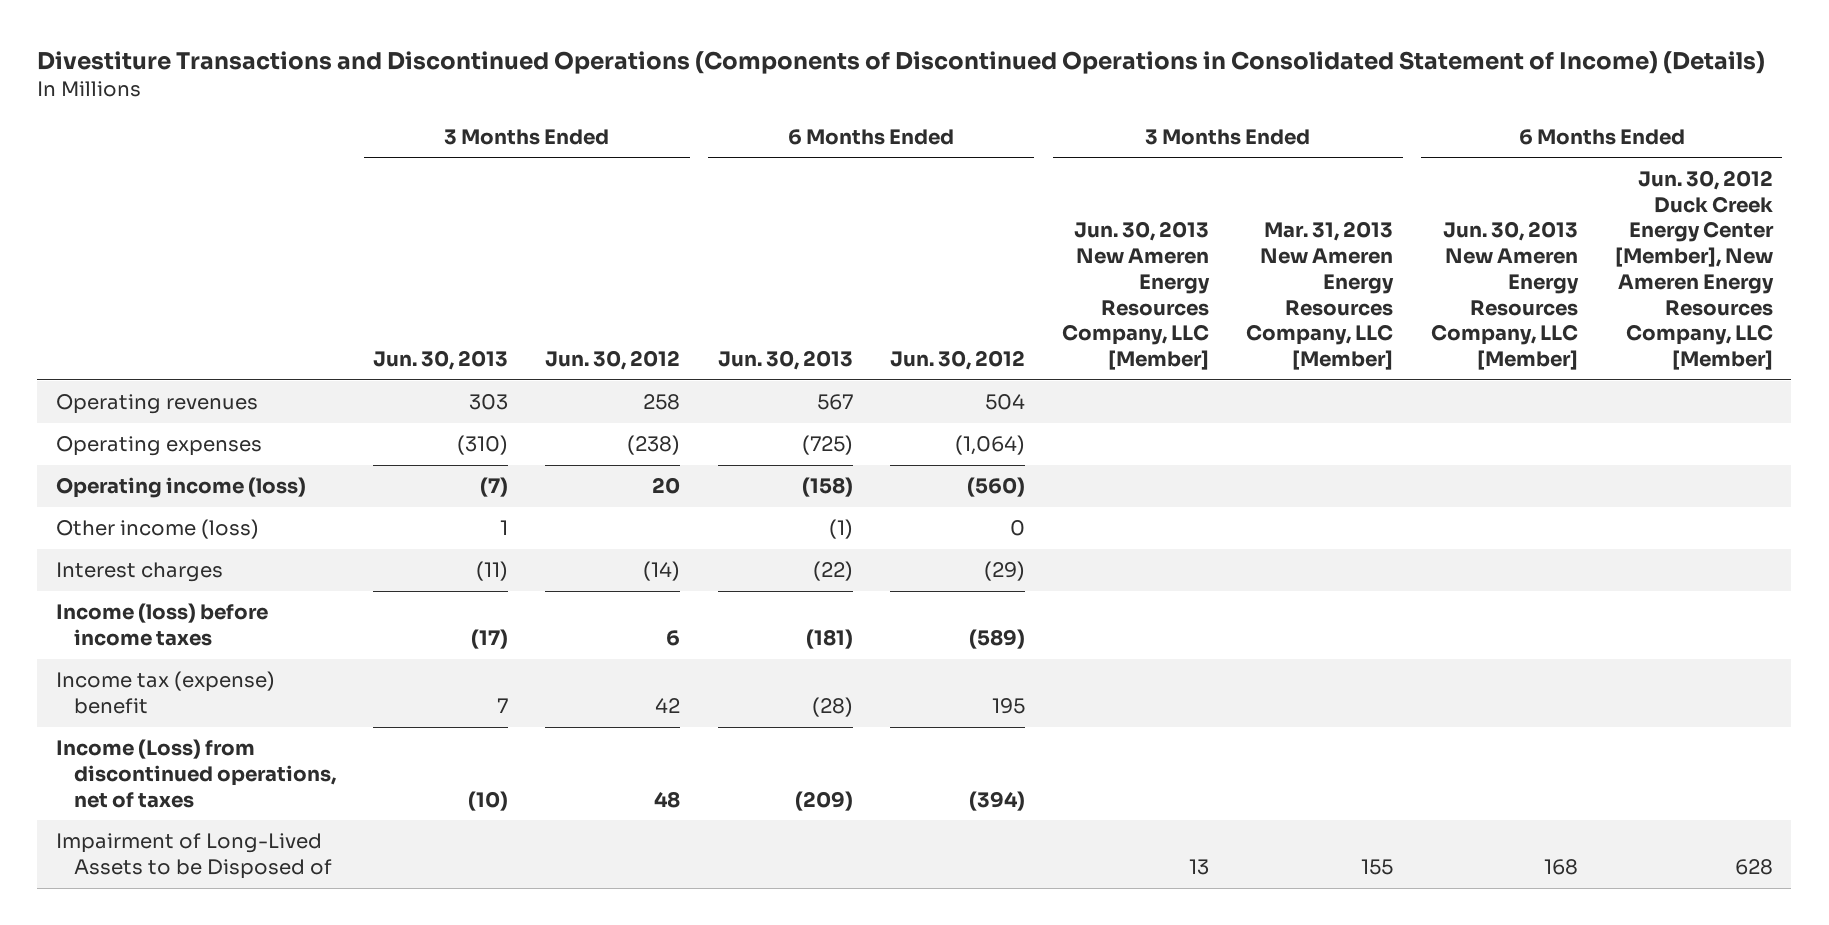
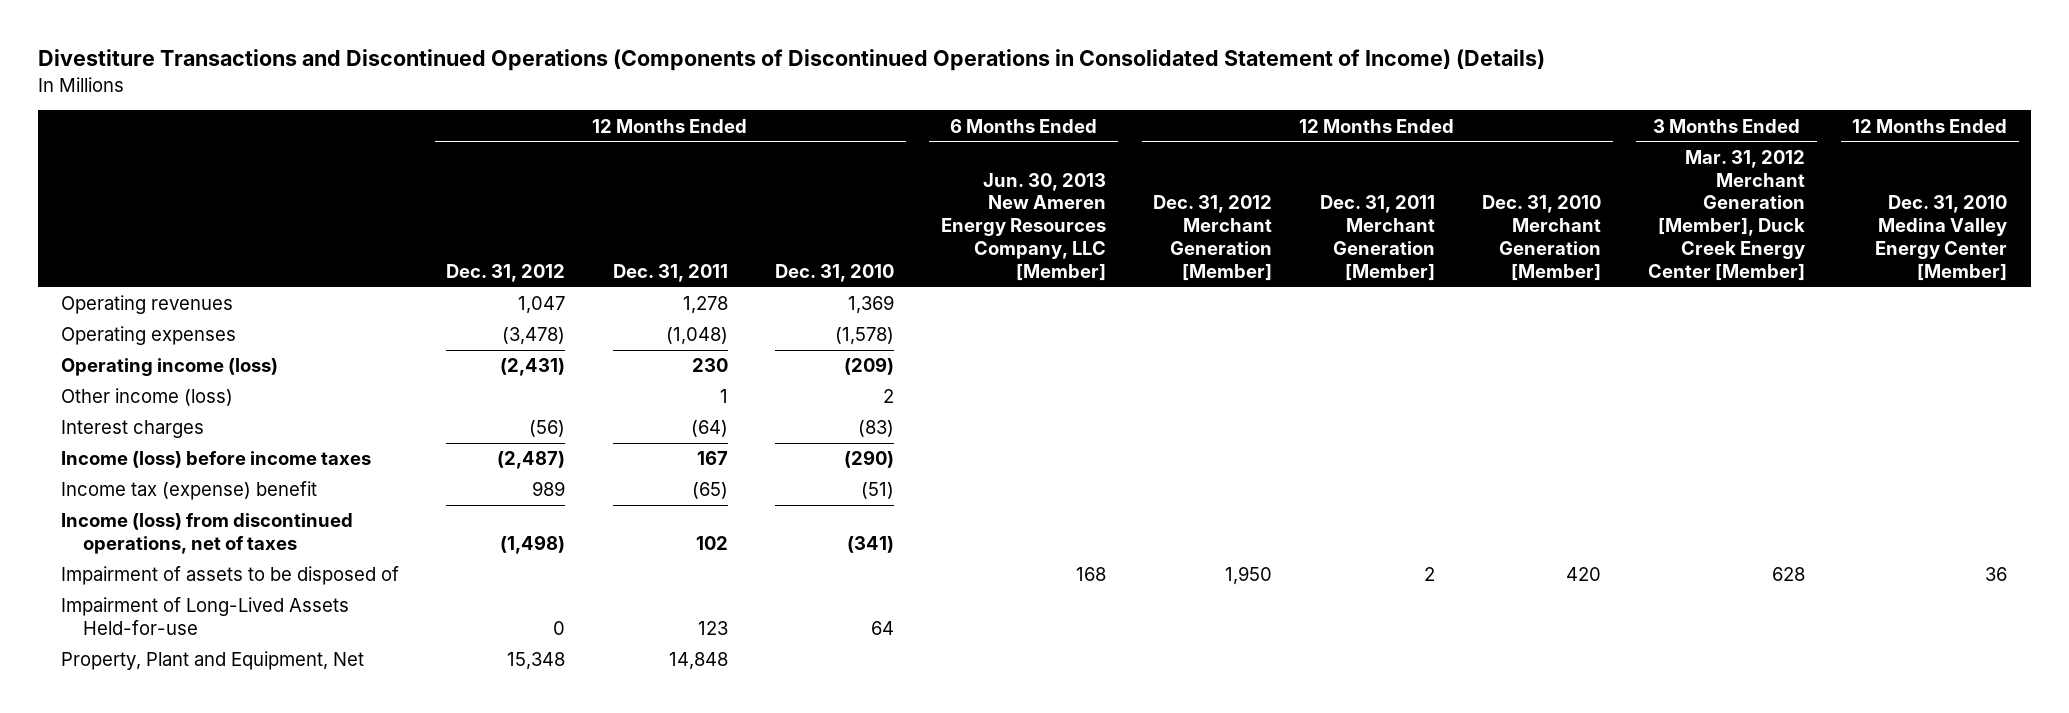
- | 3 Months Ended Jun. 30, 2013 | 3 Months Ended Jun. 30, 2012 | 6 Months Ended Jun. 30, 2013 | 6 Months Ended Jun. 30, 2012 | 3 Months Ended Jun. 30, 2013 New Ameren Energy Resources Company, LLC [Member] | 3 Months Ended Mar. 31, 2013 New Ameren Energy Resources Company, LLC [Member] | 6 Months Ended Jun. 30, 2013 New Ameren Energy Resources Company, LLC [Member] | 6 Months Ended Jun. 30, 2012 Duck Creek Energy Center [Member], New Ameren Energy Resources Company, LLC [Member]
+ | 12 Months Ended Dec. 31, 2012 | 12 Months Ended Dec. 31, 2011 | 12 Months Ended Dec. 31, 2010 | 6 Months Ended Jun. 30, 2013 New Ameren Energy Resources Company, LLC [Member] | 12 Months Ended Dec. 31, 2012 Merchant Generation [Member] | 12 Months Ended Dec. 31, 2011 Merchant Generation [Member] | 12 Months Ended Dec. 31, 2010 Merchant Generation [Member] | 3 Months Ended Mar. 31, 2012 Merchant Generation [Member], Duck Creek Energy Center [Member] | 12 Months Ended Dec. 31, 2010 Medina Valley Energy Center [Member]
- Income (Loss) from discontinued operations, net of taxes | (10) | 48 | (209) | (394) | | | |
- Impairment of Long-Lived Assets to be Disposed of | | | | | 13 | 155 | 168 | 628
+ Income (loss) from discontinued operations, net of taxes | (1,498) | 102 | (341) | | | | | |
+ Impairment of assets to be disposed of | | | | 168 | 1,950 | 2 | 420 | 628 | 36
+ Impairment of Long-Lived Assets Held-for-use | 0 | 123 | 64 | | | | | |
+ Property, Plant and Equipment, Net | 15,348 | 14,848 | | | | | | |

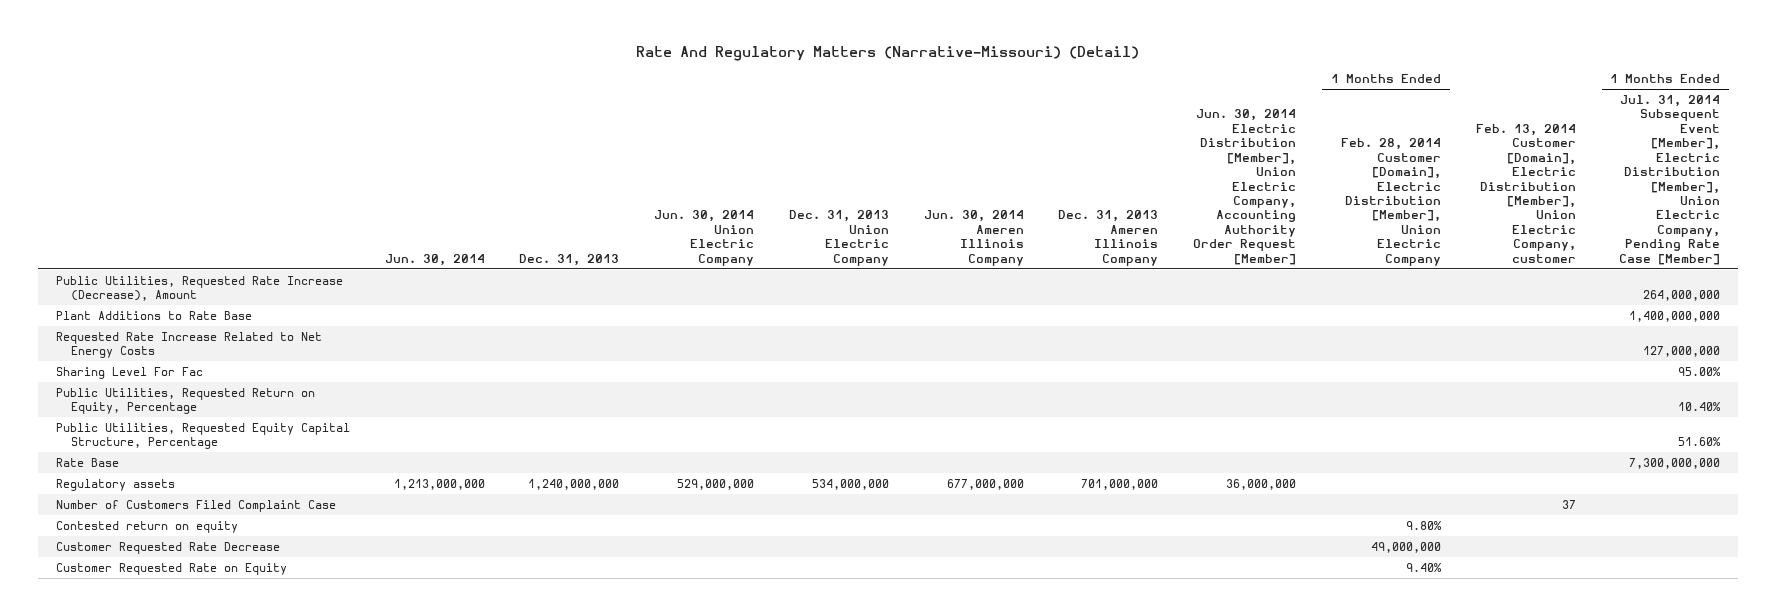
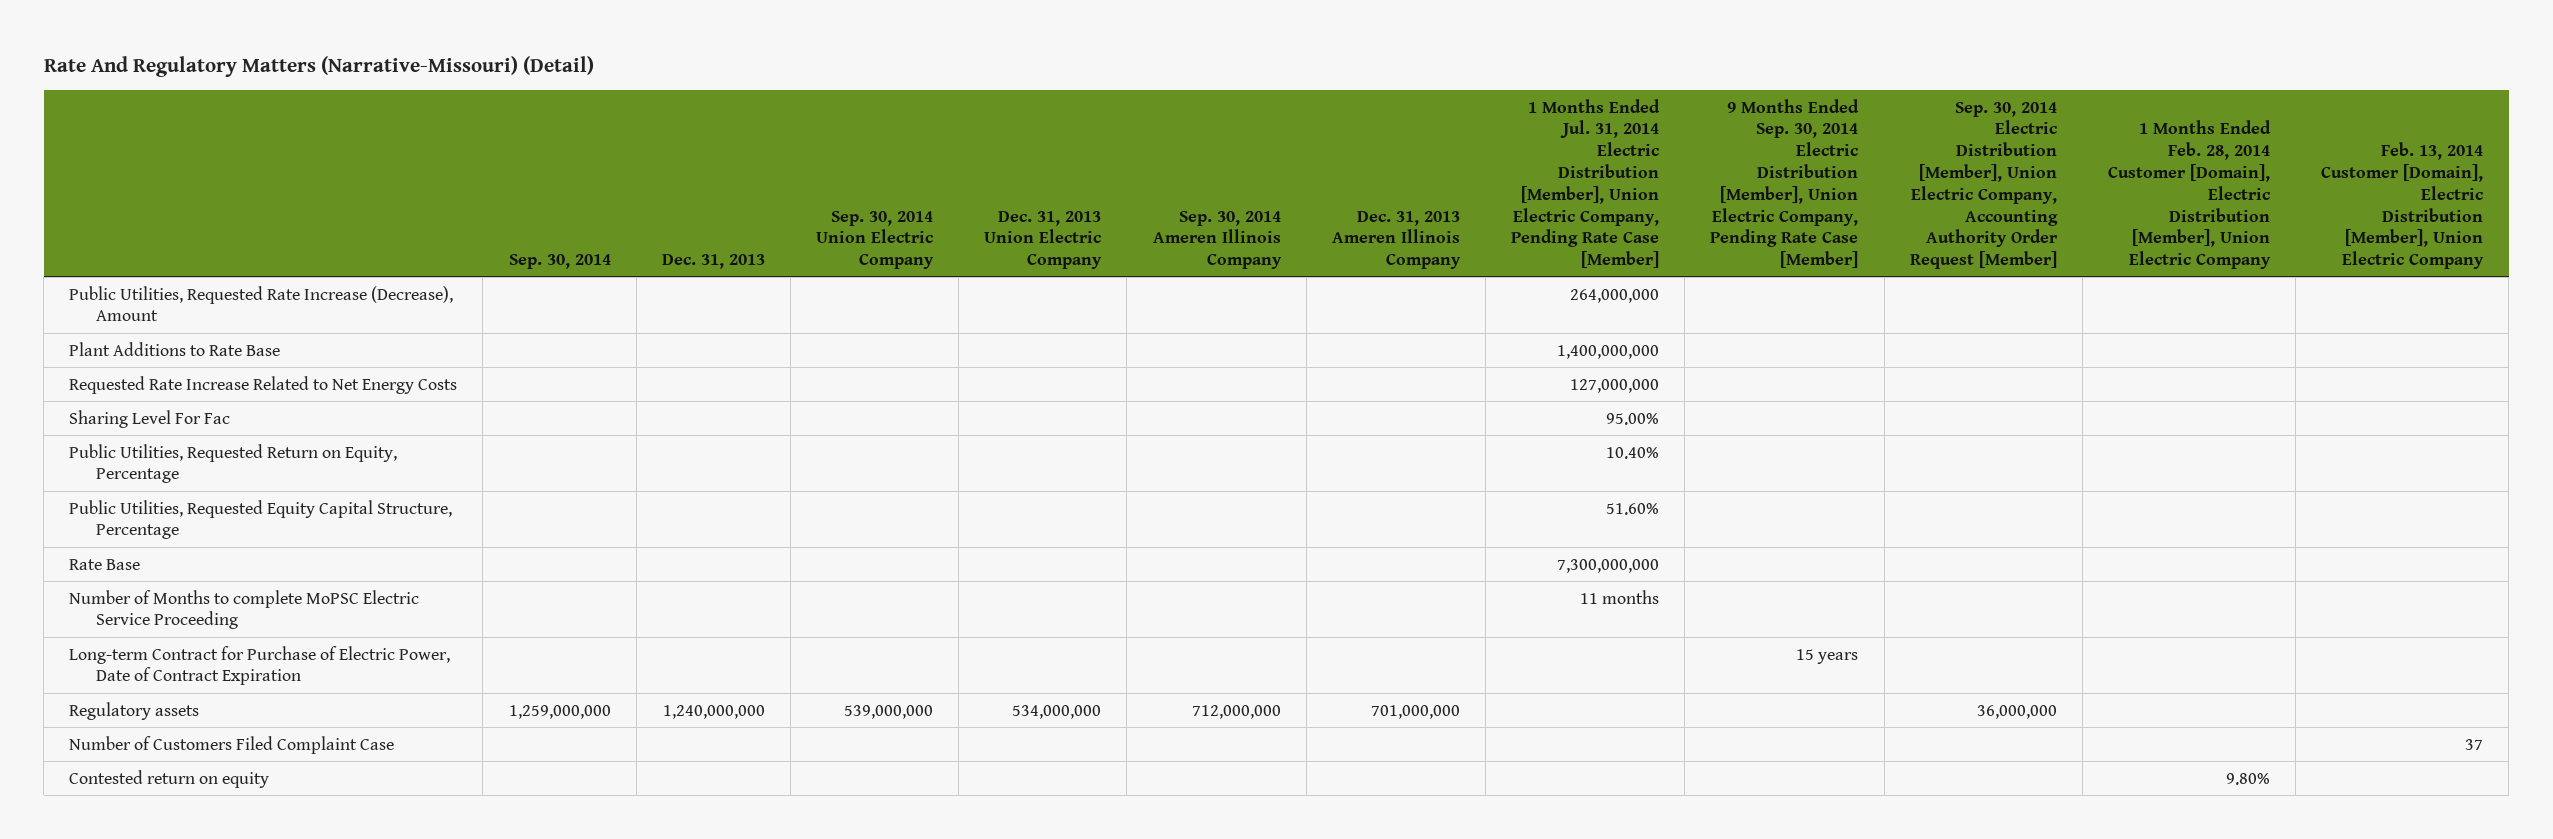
- | Jun. 30, 2014 | Dec. 31, 2013 | Jun. 30, 2014 Union Electric Company | Dec. 31, 2013 Union Electric Company | Jun. 30, 2014 Ameren Illinois Company | Dec. 31, 2013 Ameren Illinois Company | Jun. 30, 2014 Electric Distribution [Member], Union Electric Company, Accounting Authority Order Request [Member] | 1 Months Ended Feb. 28, 2014 Customer [Domain], Electric Distribution [Member], Union Electric Company | Feb. 13, 2014 Customer [Domain], Electric Distribution [Member], Union Electric Company, customer | 1 Months Ended Jul. 31, 2014 Subsequent Event [Member], Electric Distribution [Member], Union Electric Company, Pending Rate Case [Member]
+ | Sep. 30, 2014 | Dec. 31, 2013 | Sep. 30, 2014 Union Electric Company | Dec. 31, 2013 Union Electric Company | Sep. 30, 2014 Ameren Illinois Company | Dec. 31, 2013 Ameren Illinois Company | 1 Months Ended Jul. 31, 2014 Electric Distribution [Member], Union Electric Company, Pending Rate Case [Member] | 9 Months Ended Sep. 30, 2014 Electric Distribution [Member], Union Electric Company, Pending Rate Case [Member] | Sep. 30, 2014 Electric Distribution [Member], Union Electric Company, Accounting Authority Order Request [Member] | 1 Months Ended Feb. 28, 2014 Customer [Domain], Electric Distribution [Member], Union Electric Company | Feb. 13, 2014 Customer [Domain], Electric Distribution [Member], Union Electric Company
+ Number of Months to complete MoPSC Electric Service Proceeding | | | | | | | 11 months | | | |
+ Long-term Contract for Purchase of Electric Power, Date of Contract Expiration | | | | | | | | 15 years | | |
- Customer Requested Rate Decrease | | | | | | | | 49,000,000 | |
- Customer Requested Rate on Equity | | | | | | | | 9.40% | |

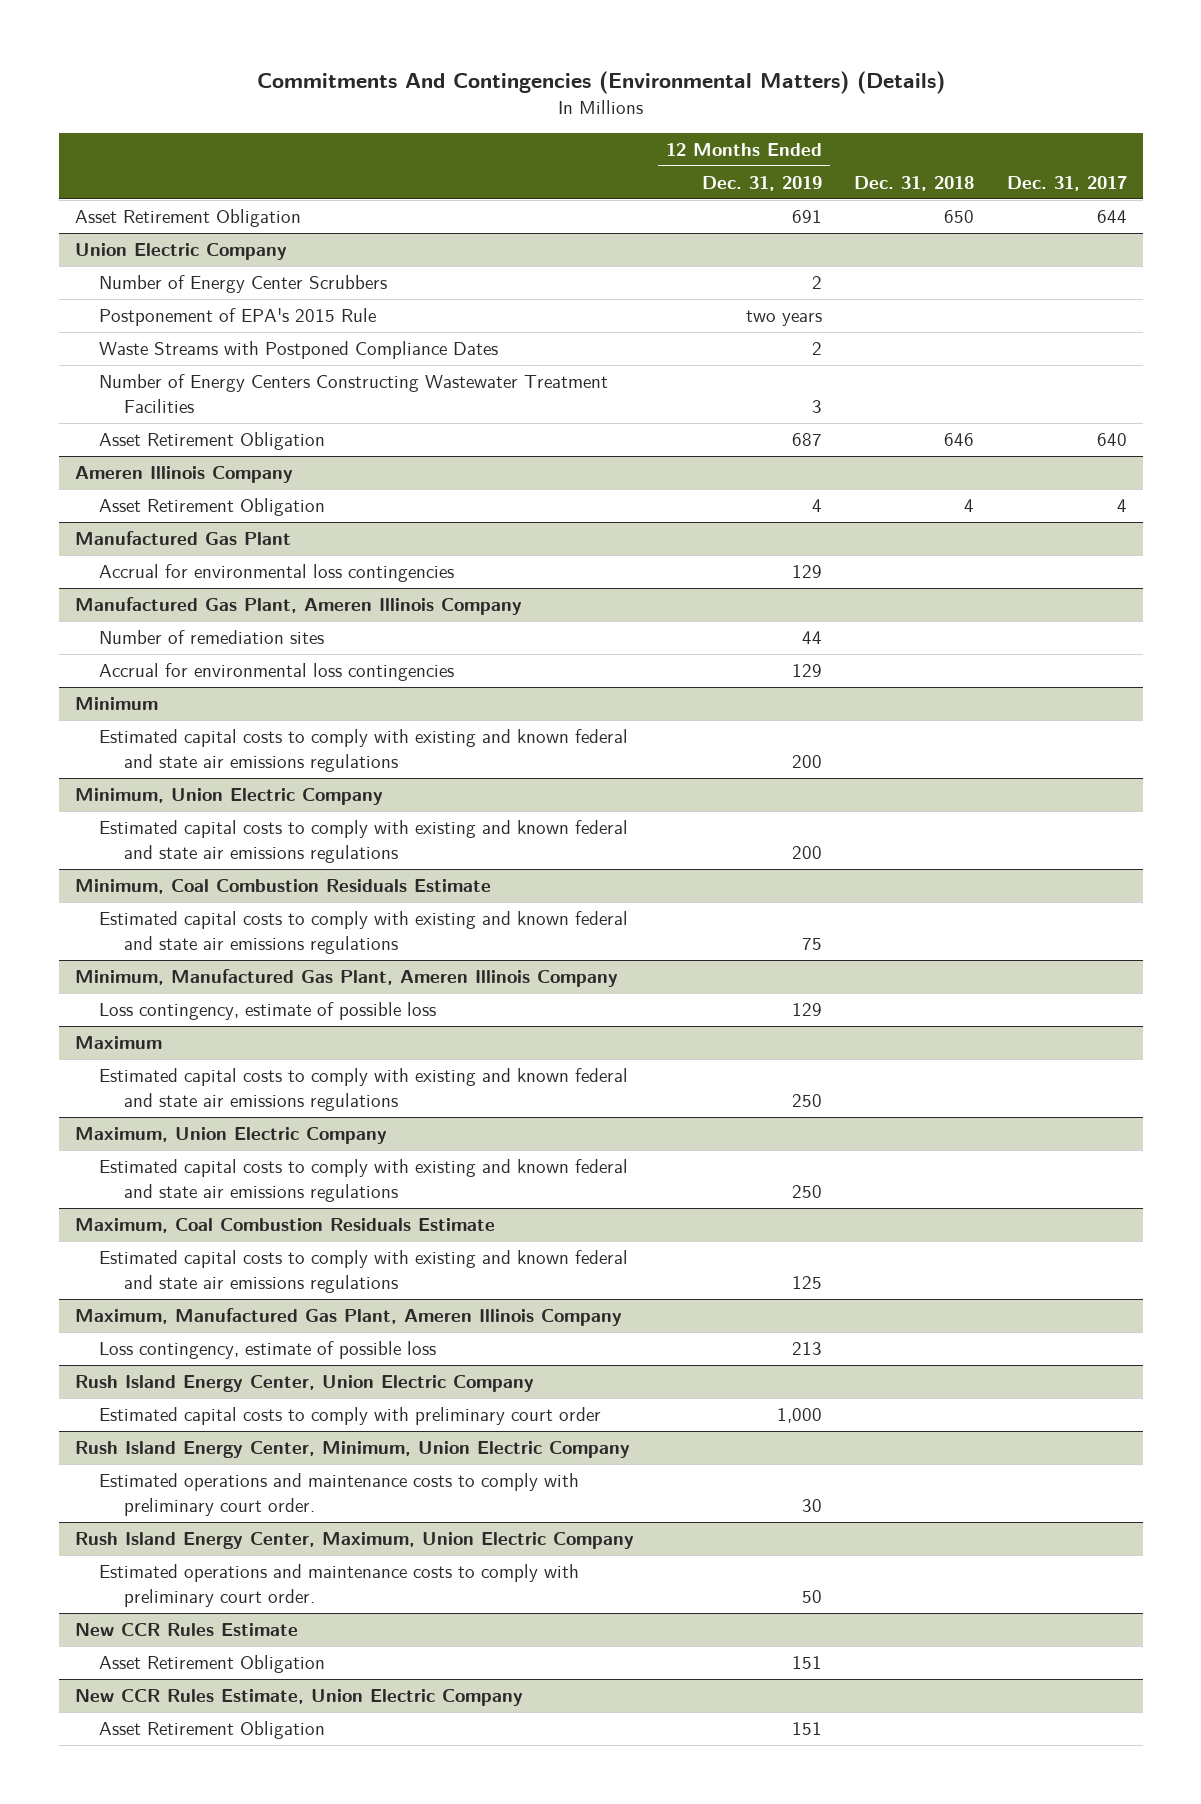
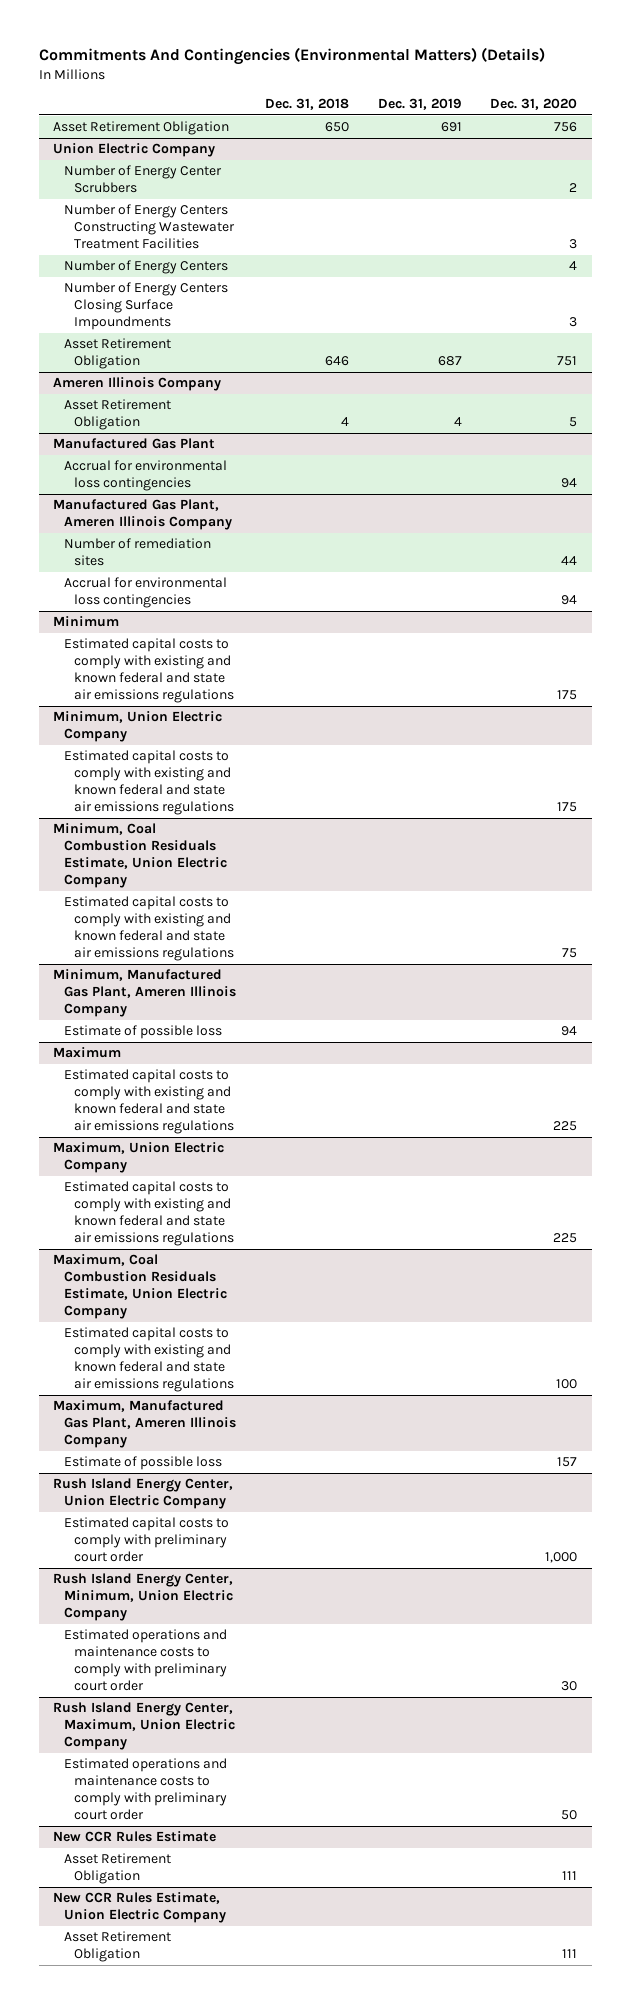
- | 12 Months Ended Dec. 31, 2019 | Dec. 31, 2018 | Dec. 31, 2017
+ | Dec. 31, 2018 | Dec. 31, 2019 | Dec. 31, 2020
@ Union Electric Company
- Postponement of EPA's 2015 Rule | two years | |
- Waste Streams with Postponed Compliance Dates | 2 | |
+ Number of Energy Centers | | | 4
+ Number of Energy Centers Closing Surface Impoundments | | | 3
- Minimum, Coal Combustion Residuals Estimate
+ Minimum, Coal Combustion Residuals Estimate, Union Electric Company
@ Minimum, Manufactured Gas Plant, Ameren Illinois Company
- Loss contingency, estimate of possible loss | 129 | |
+ Estimate of possible loss | | | 94
- Maximum, Coal Combustion Residuals Estimate
+ Maximum, Coal Combustion Residuals Estimate, Union Electric Company
@ Maximum, Manufactured Gas Plant, Ameren Illinois Company
- Loss contingency, estimate of possible loss | 213 | |
+ Estimate of possible loss | | | 157
@ Rush Island Energy Center, Minimum, Union Electric Company
- Estimated operations and maintenance costs to comply with preliminary court order. | 30 | |
+ Estimated operations and maintenance costs to comply with preliminary court order | | | 30
@ Rush Island Energy Center, Maximum, Union Electric Company
- Estimated operations and maintenance costs to comply with preliminary court order. | 50 | |
+ Estimated operations and maintenance costs to comply with preliminary court order | | | 50

